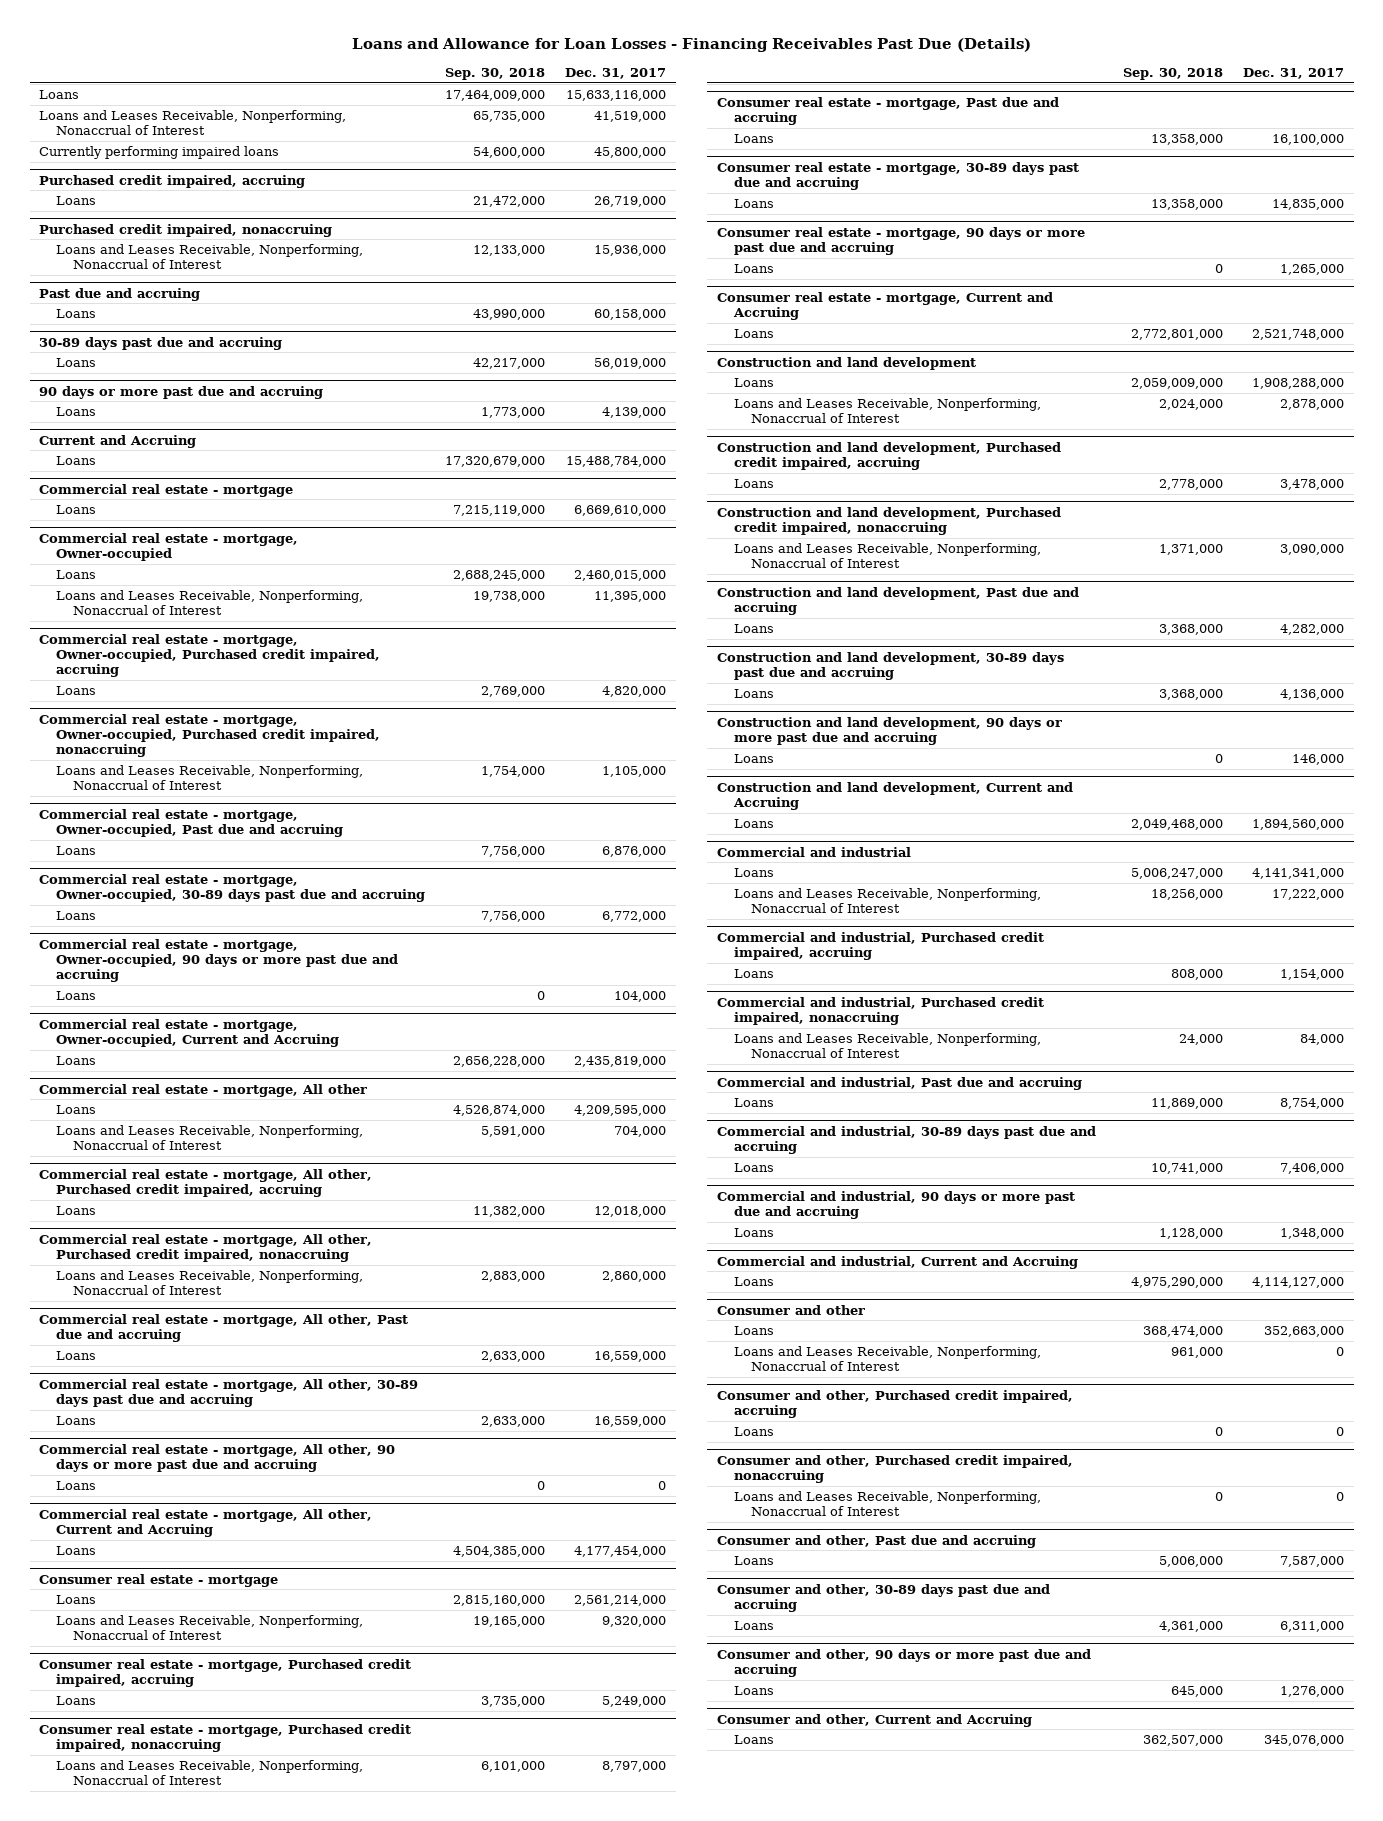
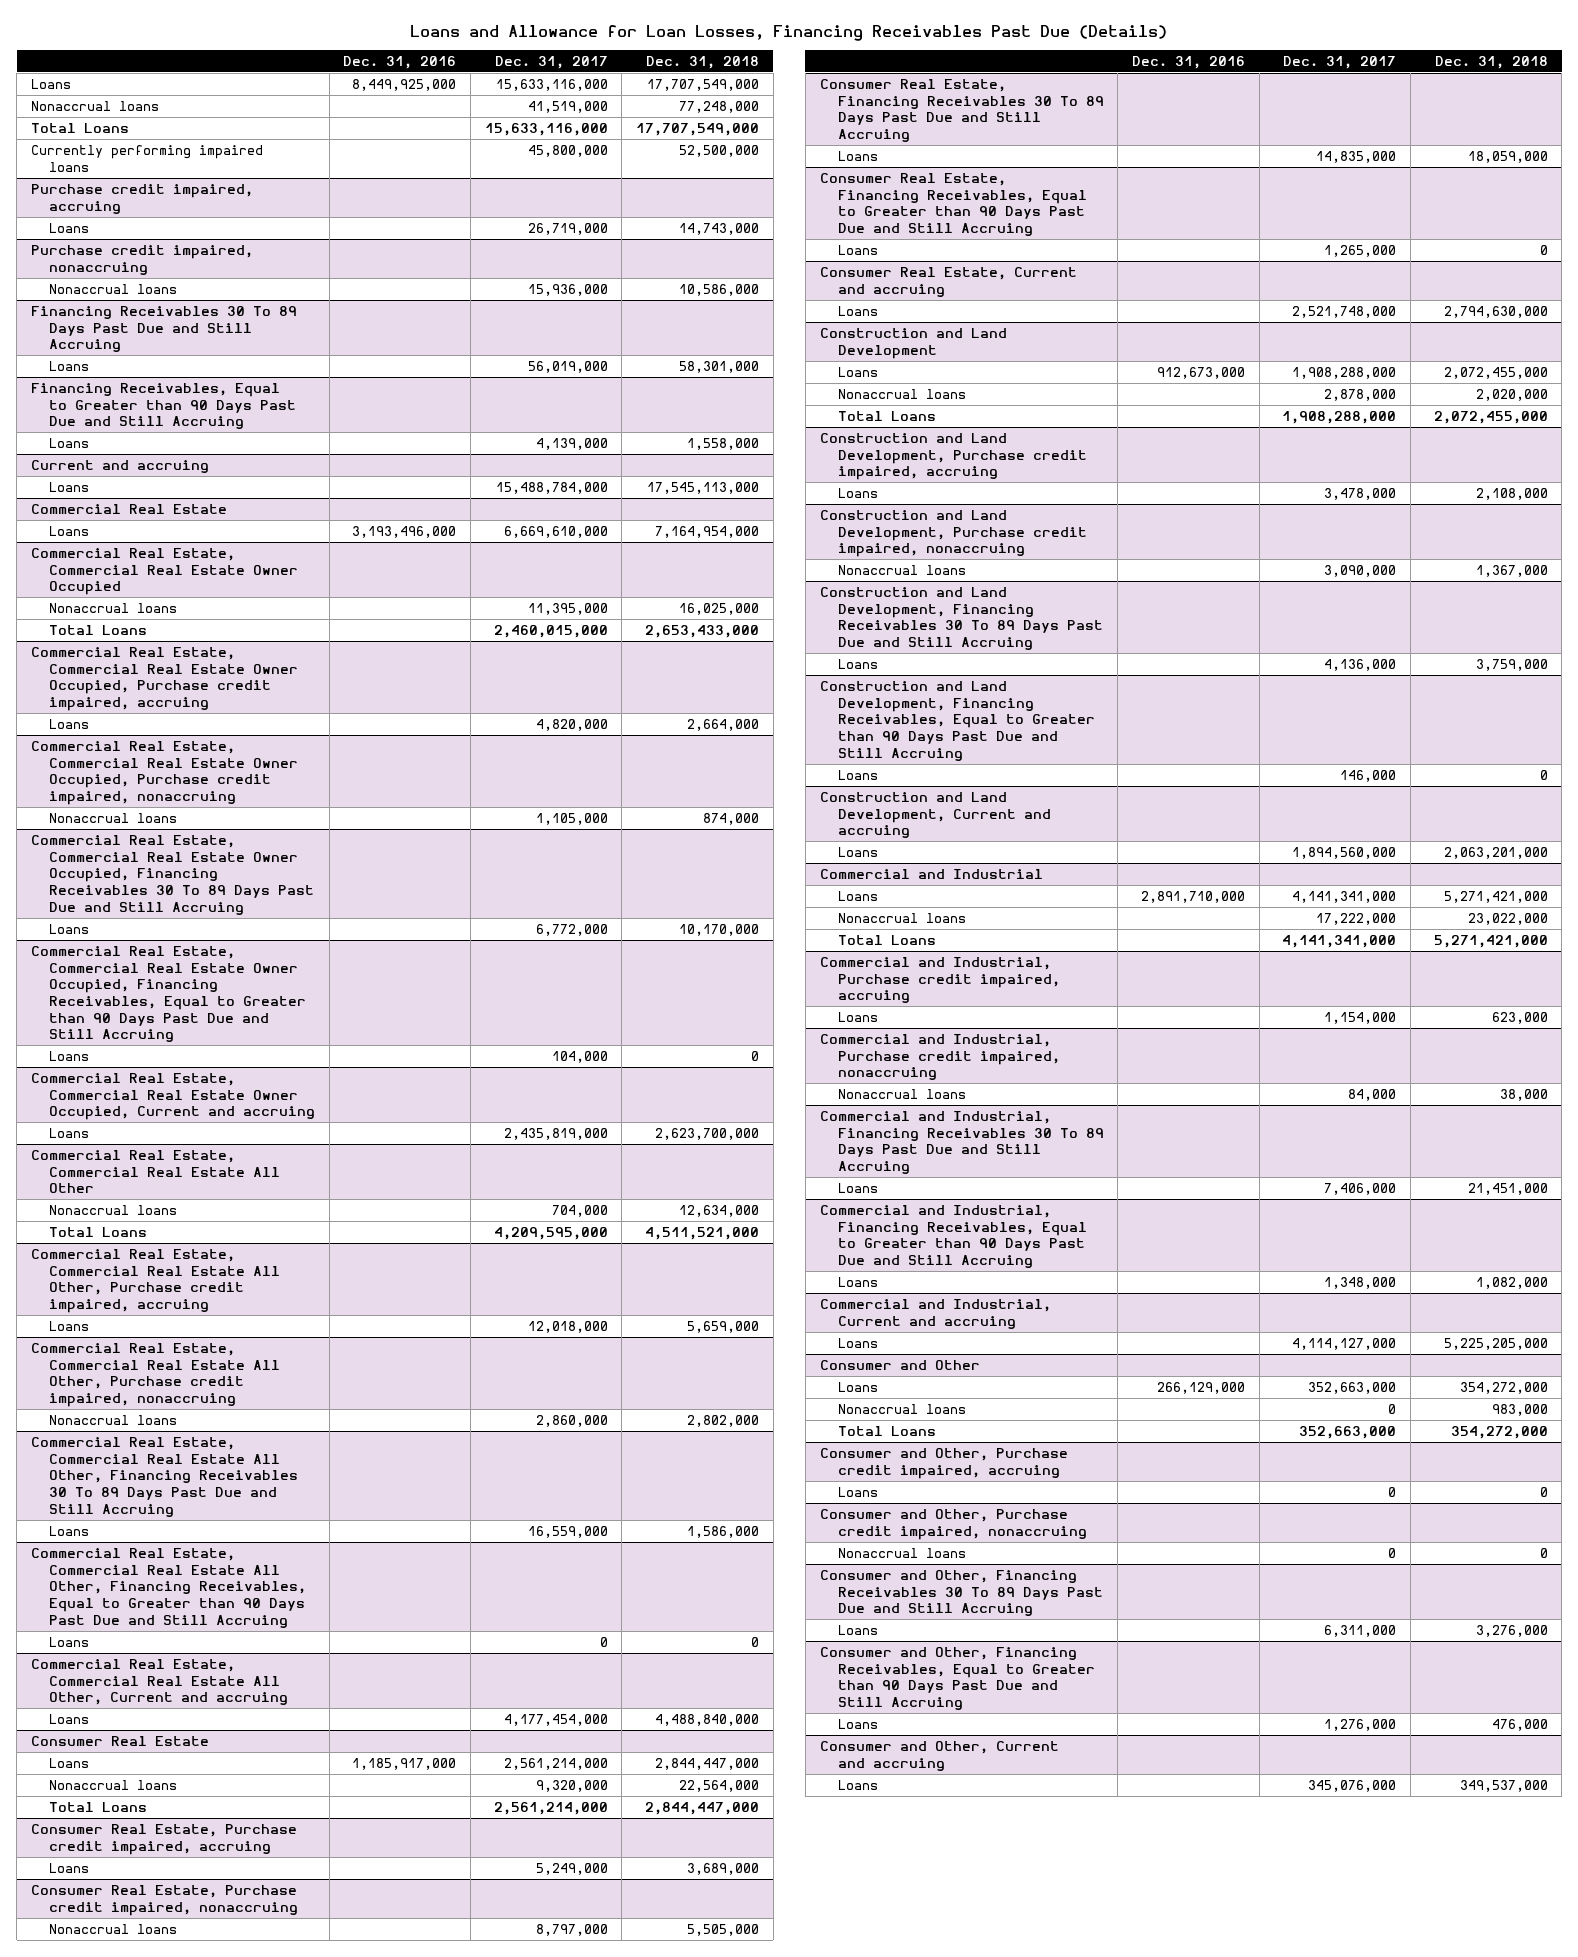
- Loans and Allowance for Loan Losses - Financing Receivables Past Due (Details)
+ Loans and Allowance for Loan Losses, Financing Receivables Past Due (Details)
- | Sep. 30, 2018 | Dec. 31, 2017
+ | Dec. 31, 2016 | Dec. 31, 2017 | Dec. 31, 2018
- Loans and Leases Receivable, Nonperforming, Nonaccrual of Interest | 65,735,000 | 41,519,000
+ Nonaccrual loans | | 41,519,000 | 77,248,000
+ Total Loans | | 15,633,116,000 | 17,707,549,000
- Purchased credit impaired, accruing
+ Purchase credit impaired, accruing
- Purchased credit impaired, nonaccruing
- Loans and Leases Receivable, Nonperforming, Nonaccrual of Interest | 12,133,000 | 15,936,000
- Past due and accruing
- Loans | 43,990,000 | 60,158,000
- 30-89 days past due and accruing
+ Purchase credit impaired, nonaccruing
+ Nonaccrual loans | | 15,936,000 | 10,586,000
+ Financing Receivables 30 To 89 Days Past Due and Still Accruing
- 90 days or more past due and accruing
+ Financing Receivables, Equal to Greater than 90 Days Past Due and Still Accruing
- Current and Accruing
+ Current and accruing
- Commercial real estate - mortgage
+ Commercial Real Estate
- Commercial real estate - mortgage, Owner-occupied
- Loans | 2,688,245,000 | 2,460,015,000
- Loans and Leases Receivable, Nonperforming, Nonaccrual of Interest | 19,738,000 | 11,395,000
- Commercial real estate - mortgage, Owner-occupied, Purchased credit impaired, accruing
+ Commercial Real Estate, Commercial Real Estate Owner Occupied
+ Nonaccrual loans | | 11,395,000 | 16,025,000
+ Total Loans | | 2,460,015,000 | 2,653,433,000
+ Commercial Real Estate, Commercial Real Estate Owner Occupied, Purchase credit impaired, accruing
- Commercial real estate - mortgage, Owner-occupied, Purchased credit impaired, nonaccruing
- Loans and Leases Receivable, Nonperforming, Nonaccrual of Interest | 1,754,000 | 1,105,000
- Commercial real estate - mortgage, Owner-occupied, Past due and accruing
- Loans | 7,756,000 | 6,876,000
- Commercial real estate - mortgage, Owner-occupied, 30-89 days past due and accruing
+ Commercial Real Estate, Commercial Real Estate Owner Occupied, Purchase credit impaired, nonaccruing
+ Nonaccrual loans | | 1,105,000 | 874,000
+ Commercial Real Estate, Commercial Real Estate Owner Occupied, Financing Receivables 30 To 89 Days Past Due and Still Accruing
- Commercial real estate - mortgage, Owner-occupied, 90 days or more past due and accruing
+ Commercial Real Estate, Commercial Real Estate Owner Occupied, Financing Receivables, Equal to Greater than 90 Days Past Due and Still Accruing
- Commercial real estate - mortgage, Owner-occupied, Current and Accruing
+ Commercial Real Estate, Commercial Real Estate Owner Occupied, Current and accruing
- Commercial real estate - mortgage, All other
- Loans | 4,526,874,000 | 4,209,595,000
- Loans and Leases Receivable, Nonperforming, Nonaccrual of Interest | 5,591,000 | 704,000
- Commercial real estate - mortgage, All other, Purchased credit impaired, accruing
+ Commercial Real Estate, Commercial Real Estate All Other
+ Nonaccrual loans | | 704,000 | 12,634,000
+ Total Loans | | 4,209,595,000 | 4,511,521,000
+ Commercial Real Estate, Commercial Real Estate All Other, Purchase credit impaired, accruing
- Commercial real estate - mortgage, All other, Purchased credit impaired, nonaccruing
- Loans and Leases Receivable, Nonperforming, Nonaccrual of Interest | 2,883,000 | 2,860,000
- Commercial real estate - mortgage, All other, Past due and accruing
- Loans | 2,633,000 | 16,559,000
- Commercial real estate - mortgage, All other, 30-89 days past due and accruing
+ Commercial Real Estate, Commercial Real Estate All Other, Purchase credit impaired, nonaccruing
+ Nonaccrual loans | | 2,860,000 | 2,802,000
+ Commercial Real Estate, Commercial Real Estate All Other, Financing Receivables 30 To 89 Days Past Due and Still Accruing
- Commercial real estate - mortgage, All other, 90 days or more past due and accruing
+ Commercial Real Estate, Commercial Real Estate All Other, Financing Receivables, Equal to Greater than 90 Days Past Due and Still Accruing
- Commercial real estate - mortgage, All other, Current and Accruing
+ Commercial Real Estate, Commercial Real Estate All Other, Current and accruing
- Consumer real estate - mortgage
+ Consumer Real Estate
- Loans and Leases Receivable, Nonperforming, Nonaccrual of Interest | 19,165,000 | 9,320,000
- Consumer real estate - mortgage, Purchased credit impaired, accruing
+ Nonaccrual loans | | 9,320,000 | 22,564,000
+ Total Loans | | 2,561,214,000 | 2,844,447,000
+ Consumer Real Estate, Purchase credit impaired, accruing
- Consumer real estate - mortgage, Purchased credit impaired, nonaccruing
- Loans and Leases Receivable, Nonperforming, Nonaccrual of Interest | 6,101,000 | 8,797,000
- Consumer real estate - mortgage, Past due and accruing
- Loans | 13,358,000 | 16,100,000
- Consumer real estate - mortgage, 30-89 days past due and accruing
+ Consumer Real Estate, Purchase credit impaired, nonaccruing
+ Nonaccrual loans | | 8,797,000 | 5,505,000
+ Consumer Real Estate, Financing Receivables 30 To 89 Days Past Due and Still Accruing
- Consumer real estate - mortgage, 90 days or more past due and accruing
+ Consumer Real Estate, Financing Receivables, Equal to Greater than 90 Days Past Due and Still Accruing
- Consumer real estate - mortgage, Current and Accruing
+ Consumer Real Estate, Current and accruing
- Construction and land development
+ Construction and Land Development
- Loans and Leases Receivable, Nonperforming, Nonaccrual of Interest | 2,024,000 | 2,878,000
- Construction and land development, Purchased credit impaired, accruing
+ Nonaccrual loans | | 2,878,000 | 2,020,000
+ Total Loans | | 1,908,288,000 | 2,072,455,000
+ Construction and Land Development, Purchase credit impaired, accruing
- Construction and land development, Purchased credit impaired, nonaccruing
- Loans and Leases Receivable, Nonperforming, Nonaccrual of Interest | 1,371,000 | 3,090,000
- Construction and land development, Past due and accruing
- Loans | 3,368,000 | 4,282,000
- Construction and land development, 30-89 days past due and accruing
+ Construction and Land Development, Purchase credit impaired, nonaccruing
+ Nonaccrual loans | | 3,090,000 | 1,367,000
+ Construction and Land Development, Financing Receivables 30 To 89 Days Past Due and Still Accruing
- Construction and land development, 90 days or more past due and accruing
+ Construction and Land Development, Financing Receivables, Equal to Greater than 90 Days Past Due and Still Accruing
- Construction and land development, Current and Accruing
+ Construction and Land Development, Current and accruing
- Commercial and industrial
+ Commercial and Industrial
- Loans and Leases Receivable, Nonperforming, Nonaccrual of Interest | 18,256,000 | 17,222,000
- Commercial and industrial, Purchased credit impaired, accruing
+ Nonaccrual loans | | 17,222,000 | 23,022,000
+ Total Loans | | 4,141,341,000 | 5,271,421,000
+ Commercial and Industrial, Purchase credit impaired, accruing
- Commercial and industrial, Purchased credit impaired, nonaccruing
- Loans and Leases Receivable, Nonperforming, Nonaccrual of Interest | 24,000 | 84,000
- Commercial and industrial, Past due and accruing
- Loans | 11,869,000 | 8,754,000
- Commercial and industrial, 30-89 days past due and accruing
+ Commercial and Industrial, Purchase credit impaired, nonaccruing
+ Nonaccrual loans | | 84,000 | 38,000
+ Commercial and Industrial, Financing Receivables 30 To 89 Days Past Due and Still Accruing
- Commercial and industrial, 90 days or more past due and accruing
+ Commercial and Industrial, Financing Receivables, Equal to Greater than 90 Days Past Due and Still Accruing
- Commercial and industrial, Current and Accruing
+ Commercial and Industrial, Current and accruing
- Consumer and other
+ Consumer and Other
- Loans and Leases Receivable, Nonperforming, Nonaccrual of Interest | 961,000 | 0
- Consumer and other, Purchased credit impaired, accruing
+ Nonaccrual loans | | 0 | 983,000
+ Total Loans | | 352,663,000 | 354,272,000
+ Consumer and Other, Purchase credit impaired, accruing
- Consumer and other, Purchased credit impaired, nonaccruing
- Loans and Leases Receivable, Nonperforming, Nonaccrual of Interest | 0 | 0
- Consumer and other, Past due and accruing
- Loans | 5,006,000 | 7,587,000
- Consumer and other, 30-89 days past due and accruing
+ Consumer and Other, Purchase credit impaired, nonaccruing
+ Nonaccrual loans | | 0 | 0
+ Consumer and Other, Financing Receivables 30 To 89 Days Past Due and Still Accruing
- Consumer and other, 90 days or more past due and accruing
+ Consumer and Other, Financing Receivables, Equal to Greater than 90 Days Past Due and Still Accruing
- Consumer and other, Current and Accruing
+ Consumer and Other, Current and accruing

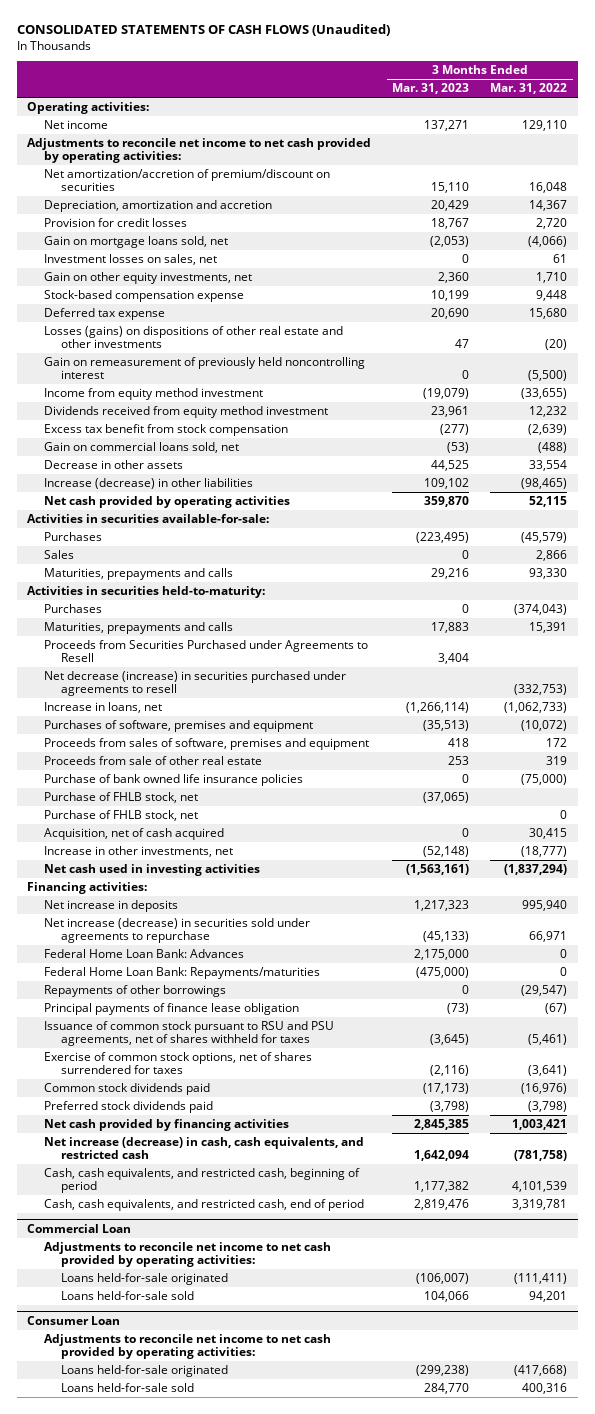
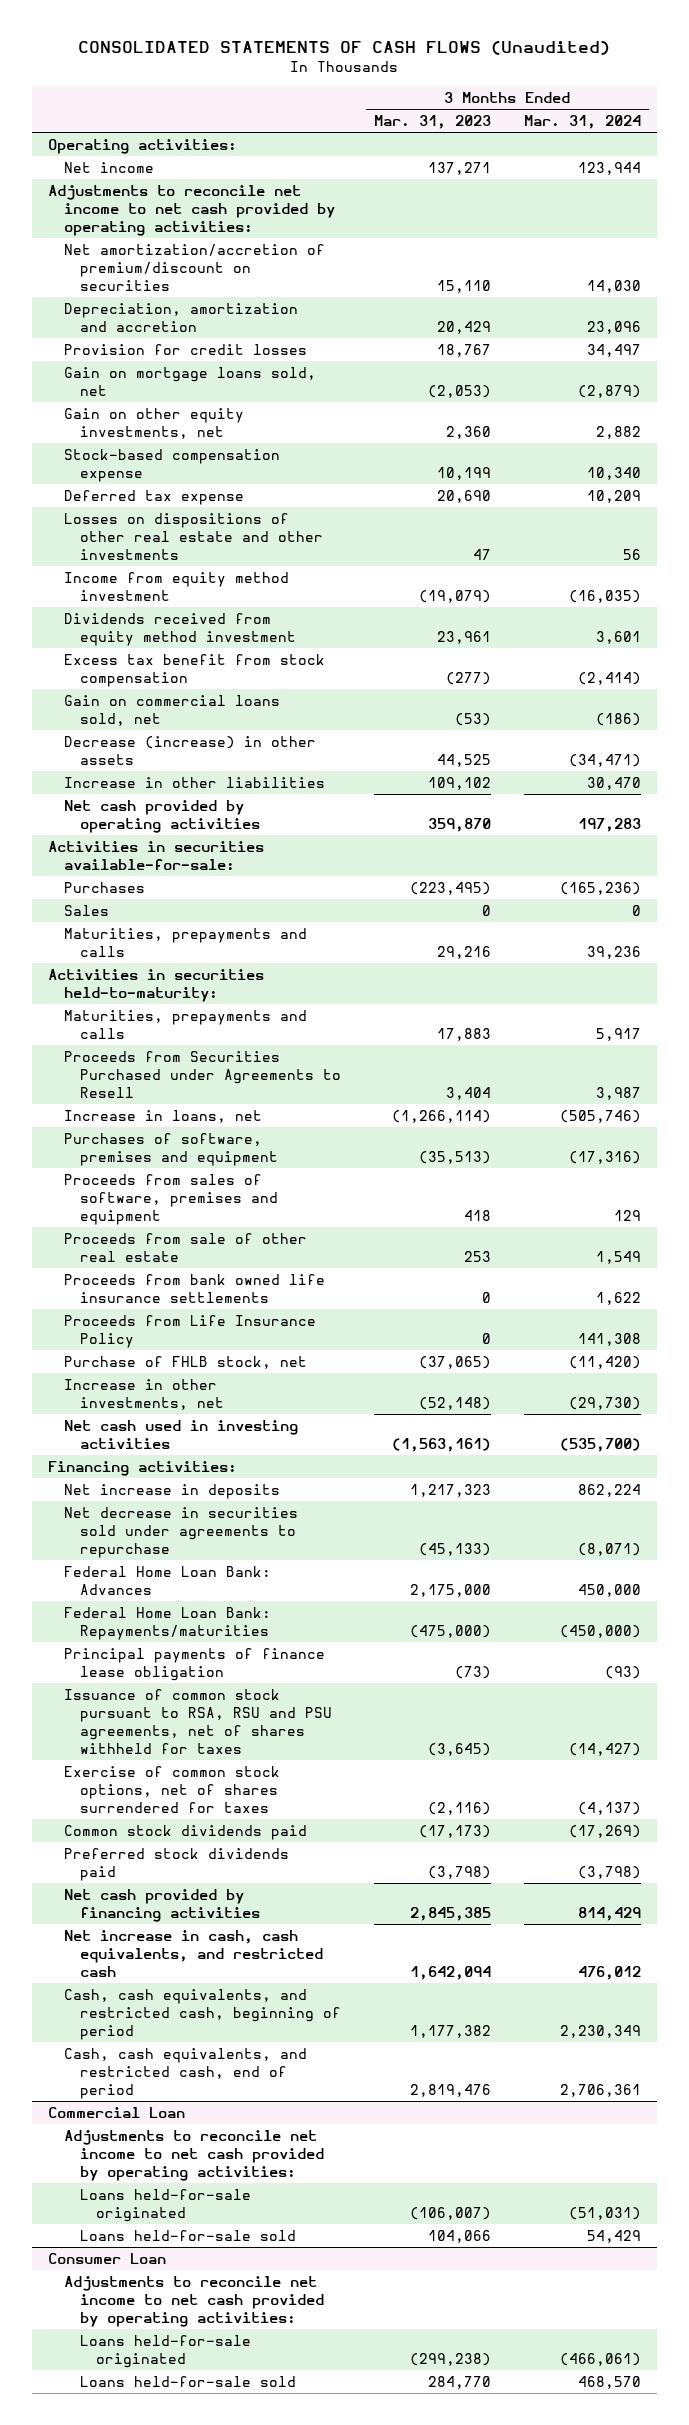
- | 3 Months Ended Mar. 31, 2023 | 3 Months Ended Mar. 31, 2022
+ | 3 Months Ended Mar. 31, 2023 | 3 Months Ended Mar. 31, 2024
- Investment losses on sales, net | 0 | 61
- Losses (gains) on dispositions of other real estate and other investments | 47 | (20)
- Gain on remeasurement of previously held noncontrolling interest | 0 | (5,500)
+ Losses on dispositions of other real estate and other investments | 47 | 56
- Decrease in other assets | 44,525 | 33,554
- Increase (decrease) in other liabilities | 109,102 | (98,465)
+ Decrease (increase) in other assets | 44,525 | (34,471)
+ Increase in other liabilities | 109,102 | 30,470
- Purchases | 0 | (374,043)
- Net decrease (increase) in securities purchased under agreements to resell | | (332,753)
- Purchase of bank owned life insurance policies | 0 | (75,000)
+ Proceeds from bank owned life insurance settlements | 0 | 1,622
+ Proceeds from Life Insurance Policy | 0 | 141,308
- Purchase of FHLB stock, net | | 0
- Acquisition, net of cash acquired | 0 | 30,415
- Net increase (decrease) in securities sold under agreements to repurchase | (45,133) | 66,971
+ Net decrease in securities sold under agreements to repurchase | (45,133) | (8,071)
- Repayments of other borrowings | 0 | (29,547)
- Issuance of common stock pursuant to RSU and PSU agreements, net of shares withheld for taxes | (3,645) | (5,461)
+ Issuance of common stock pursuant to RSA, RSU and PSU agreements, net of shares withheld for taxes | (3,645) | (14,427)
- Net increase (decrease) in cash, cash equivalents, and restricted cash | 1,642,094 | (781,758)
+ Net increase in cash, cash equivalents, and restricted cash | 1,642,094 | 476,012

